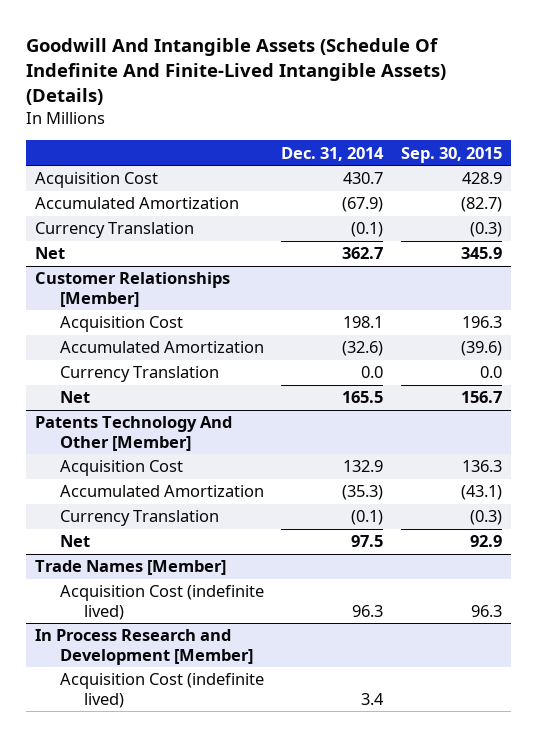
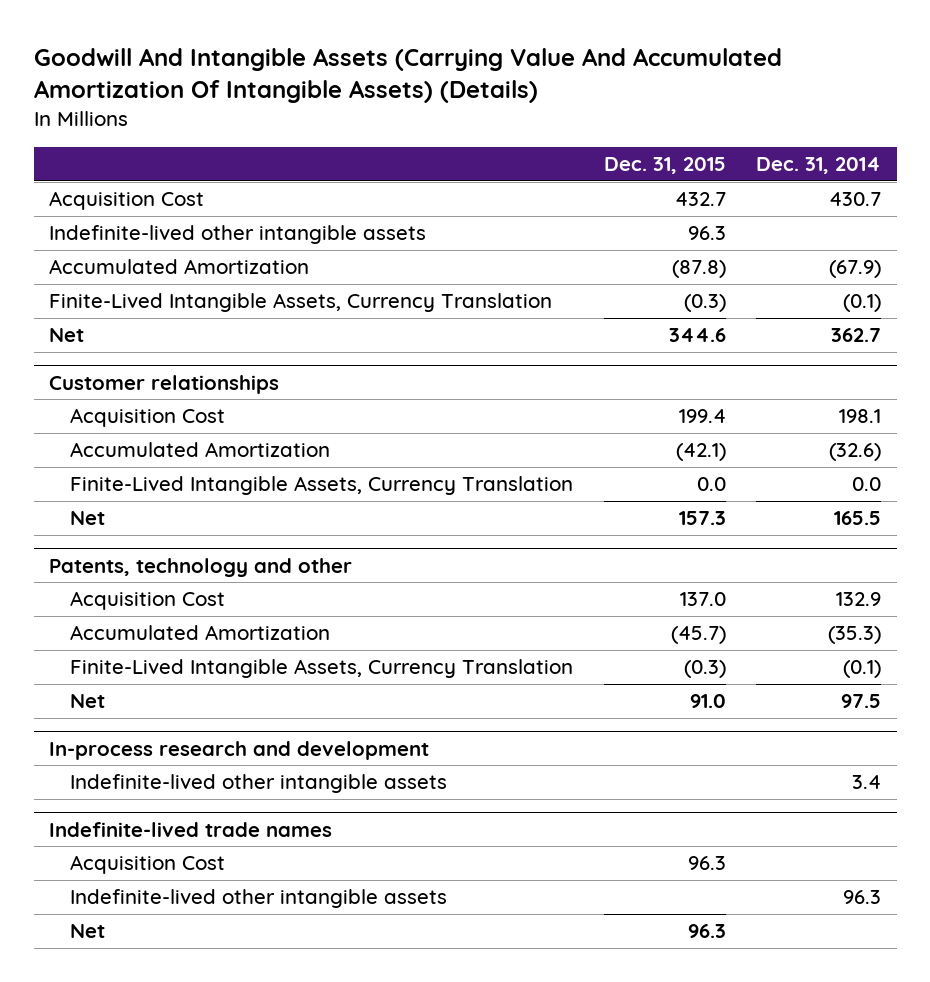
- Goodwill And Intangible Assets (Schedule Of Indefinite And Finite-Lived Intangible Assets) (Details)
+ Goodwill And Intangible Assets (Carrying Value And Accumulated Amortization Of Intangible Assets) (Details)
- | Dec. 31, 2014 | Sep. 30, 2015
+ | Dec. 31, 2015 | Dec. 31, 2014
+ Indefinite-lived other intangible assets | 96.3 |
- Currency Translation | (0.1) | (0.3)
+ Finite-Lived Intangible Assets, Currency Translation | (0.3) | (0.1)
- Customer Relationships [Member]
+ Customer relationships
- Currency Translation | 0.0 | 0.0
+ Finite-Lived Intangible Assets, Currency Translation | 0.0 | 0.0
- Patents Technology And Other [Member]
+ Patents, technology and other
- Currency Translation | (0.1) | (0.3)
+ Finite-Lived Intangible Assets, Currency Translation | (0.3) | (0.1)
- Trade Names [Member]
- Acquisition Cost (indefinite lived) | 96.3 | 96.3
- In Process Research and Development [Member]
- Acquisition Cost (indefinite lived) | 3.4 |
+ In-process research and development
+ Indefinite-lived other intangible assets | | 3.4
+ Indefinite-lived trade names
+ Acquisition Cost | 96.3 |
+ Indefinite-lived other intangible assets | | 96.3
+ Net | 96.3 |

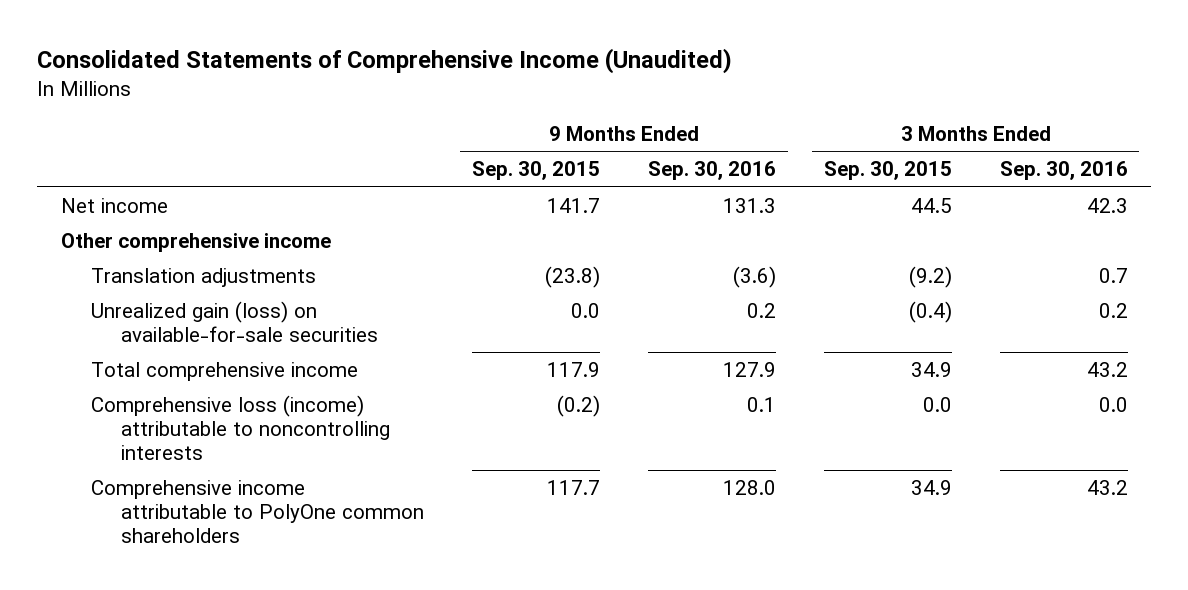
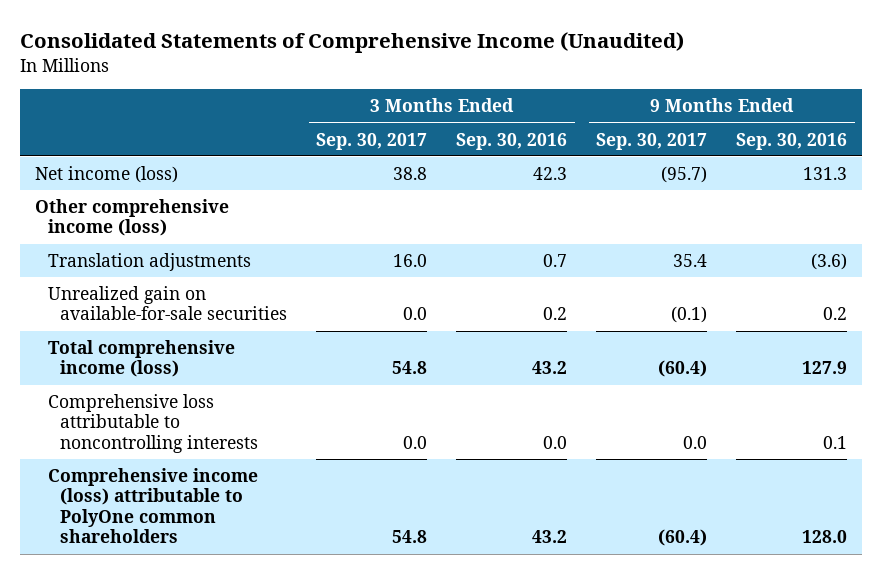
- | 9 Months Ended Sep. 30, 2015 | 9 Months Ended Sep. 30, 2016 | 3 Months Ended Sep. 30, 2015 | 3 Months Ended Sep. 30, 2016
+ | 3 Months Ended Sep. 30, 2017 | 3 Months Ended Sep. 30, 2016 | 9 Months Ended Sep. 30, 2017 | 9 Months Ended Sep. 30, 2016
- Net income | 141.7 | 131.3 | 44.5 | 42.3
- Other comprehensive income
+ Net income (loss) | 38.8 | 42.3 | (95.7) | 131.3
+ Other comprehensive income (loss)
- Unrealized gain (loss) on available-for-sale securities | 0.0 | 0.2 | (0.4) | 0.2
- Total comprehensive income | 117.9 | 127.9 | 34.9 | 43.2
- Comprehensive loss (income) attributable to noncontrolling interests | (0.2) | 0.1 | 0.0 | 0.0
- Comprehensive income attributable to PolyOne common shareholders | 117.7 | 128.0 | 34.9 | 43.2
+ Unrealized gain on available-for-sale securities | 0.0 | 0.2 | (0.1) | 0.2
+ Total comprehensive income (loss) | 54.8 | 43.2 | (60.4) | 127.9
+ Comprehensive loss attributable to noncontrolling interests | 0.0 | 0.0 | 0.0 | 0.1
+ Comprehensive income (loss) attributable to PolyOne common shareholders | 54.8 | 43.2 | (60.4) | 128.0

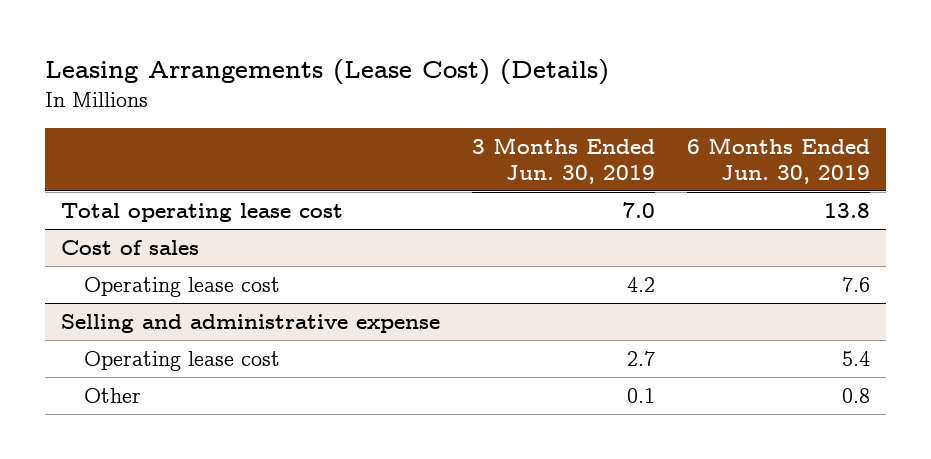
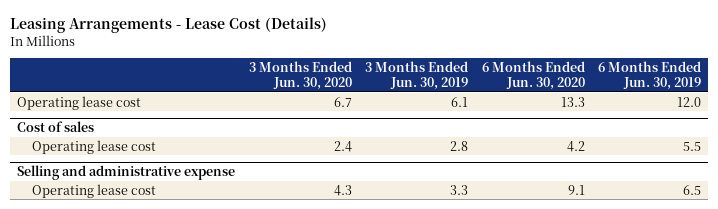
- Leasing Arrangements (Lease Cost) (Details)
+ Leasing Arrangements - Lease Cost (Details)
- | 3 Months Ended Jun. 30, 2019 | 6 Months Ended Jun. 30, 2019
+ | 3 Months Ended Jun. 30, 2020 | 3 Months Ended Jun. 30, 2019 | 6 Months Ended Jun. 30, 2020 | 6 Months Ended Jun. 30, 2019
- Total operating lease cost | 7.0 | 13.8
+ Operating lease cost | 6.7 | 6.1 | 13.3 | 12.0
@ Cost of sales
- Operating lease cost | 4.2 | 7.6
+ Operating lease cost | 2.4 | 2.8 | 4.2 | 5.5
@ Selling and administrative expense
- Operating lease cost | 2.7 | 5.4
- Other | 0.1 | 0.8
+ Operating lease cost | 4.3 | 3.3 | 9.1 | 6.5

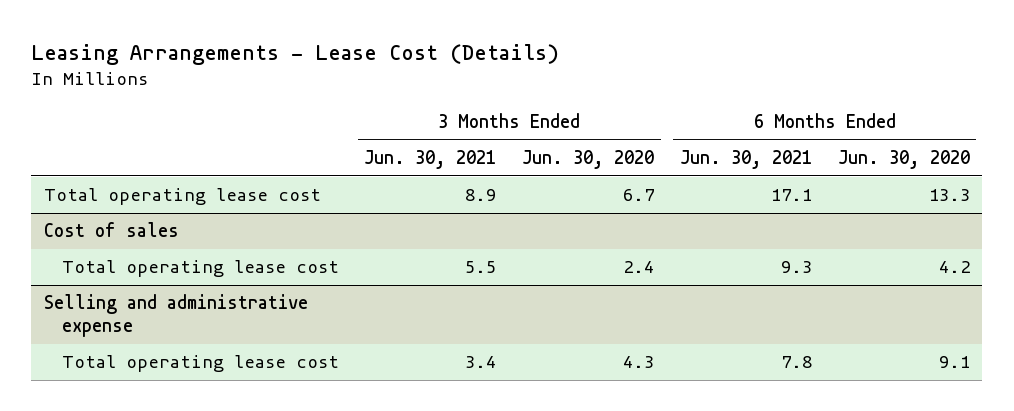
- | 3 Months Ended Jun. 30, 2020 | 3 Months Ended Jun. 30, 2019 | 6 Months Ended Jun. 30, 2020 | 6 Months Ended Jun. 30, 2019
+ | 3 Months Ended Jun. 30, 2021 | 3 Months Ended Jun. 30, 2020 | 6 Months Ended Jun. 30, 2021 | 6 Months Ended Jun. 30, 2020
- Operating lease cost | 6.7 | 6.1 | 13.3 | 12.0
+ Total operating lease cost | 8.9 | 6.7 | 17.1 | 13.3
@ Cost of sales
- Operating lease cost | 2.4 | 2.8 | 4.2 | 5.5
+ Total operating lease cost | 5.5 | 2.4 | 9.3 | 4.2
@ Selling and administrative expense
- Operating lease cost | 4.3 | 3.3 | 9.1 | 6.5
+ Total operating lease cost | 3.4 | 4.3 | 7.8 | 9.1

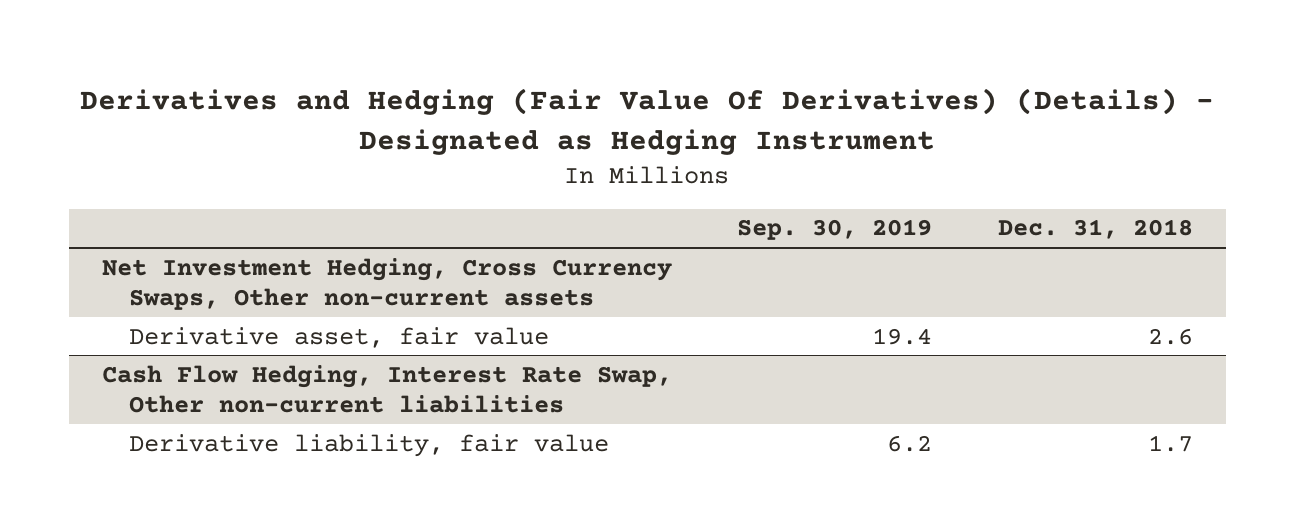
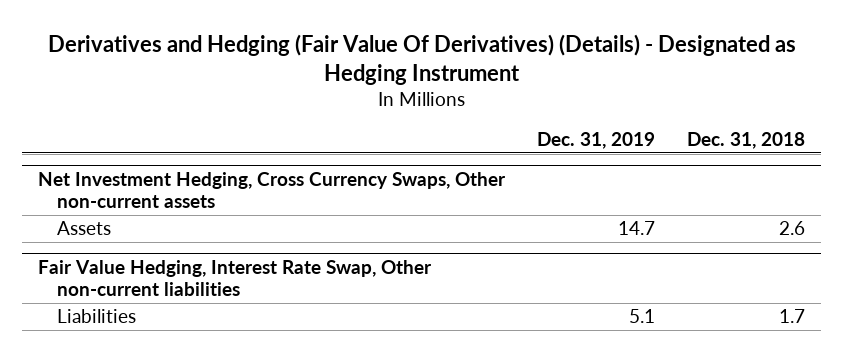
- | Sep. 30, 2019 | Dec. 31, 2018
+ | Dec. 31, 2019 | Dec. 31, 2018
@ Net Investment Hedging, Cross Currency Swaps, Other non-current assets
- Derivative asset, fair value | 19.4 | 2.6
- Cash Flow Hedging, Interest Rate Swap, Other non-current liabilities
- Derivative liability, fair value | 6.2 | 1.7
@ Net Investment Hedging, Cross Currency Swaps, Other non-current assets
+ Assets | 14.7 | 2.6
+ Fair Value Hedging, Interest Rate Swap, Other non-current liabilities
+ Liabilities | 5.1 | 1.7

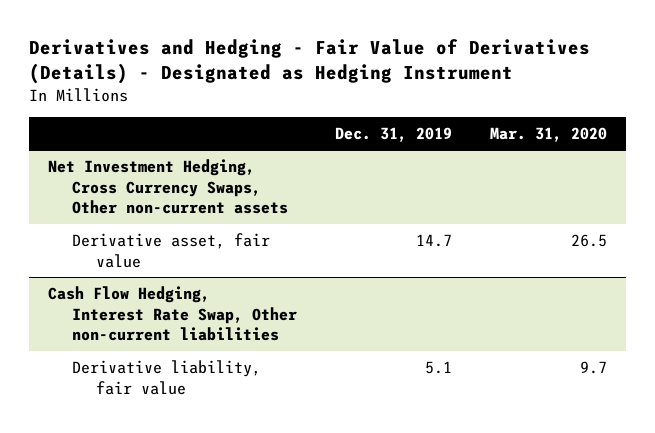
- Derivatives and Hedging (Fair Value Of Derivatives) (Details) - Designated as Hedging Instrument
+ Derivatives and Hedging - Fair Value of Derivatives (Details) - Designated as Hedging Instrument
- | Dec. 31, 2019 | Dec. 31, 2018
+ | Dec. 31, 2019 | Mar. 31, 2020
@ Net Investment Hedging, Cross Currency Swaps, Other non-current assets
- Assets | 14.7 | 2.6
- Fair Value Hedging, Interest Rate Swap, Other non-current liabilities
- Liabilities | 5.1 | 1.7
@ Net Investment Hedging, Cross Currency Swaps, Other non-current assets
+ Derivative asset, fair value | 14.7 | 26.5
+ Cash Flow Hedging, Interest Rate Swap, Other non-current liabilities
+ Derivative liability, fair value | 5.1 | 9.7

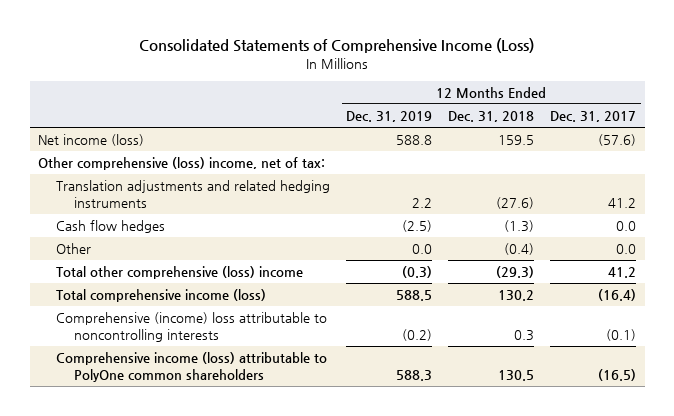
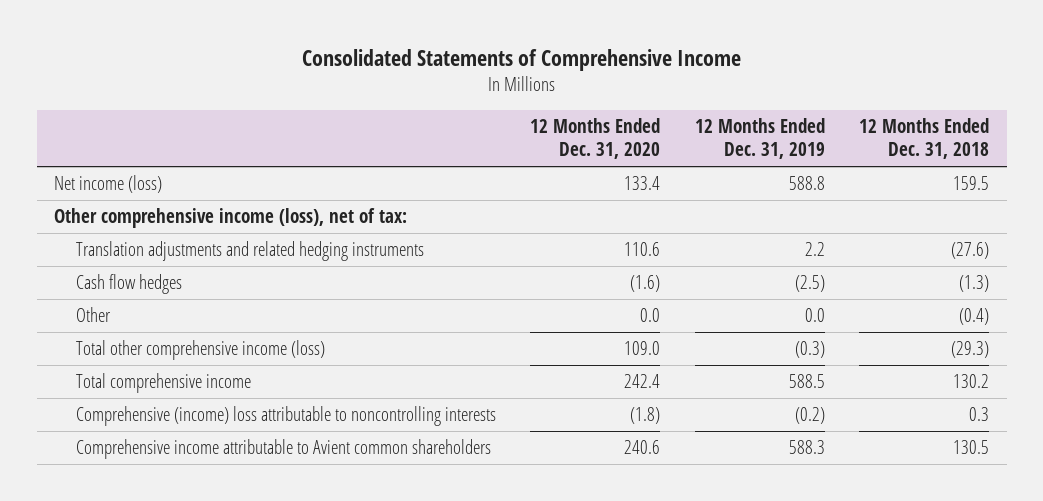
- Consolidated Statements of Comprehensive Income (Loss)
+ Consolidated Statements of Comprehensive Income
- | 12 Months Ended Dec. 31, 2019 | 12 Months Ended Dec. 31, 2018 | 12 Months Ended Dec. 31, 2017
+ | 12 Months Ended Dec. 31, 2020 | 12 Months Ended Dec. 31, 2019 | 12 Months Ended Dec. 31, 2018
- Other comprehensive (loss) income, net of tax:
+ Other comprehensive income (loss), net of tax:
- Total other comprehensive (loss) income | (0.3) | (29.3) | 41.2
- Total comprehensive income (loss) | 588.5 | 130.2 | (16.4)
+ Total other comprehensive income (loss) | 109.0 | (0.3) | (29.3)
+ Total comprehensive income | 242.4 | 588.5 | 130.2
- Comprehensive income (loss) attributable to PolyOne common shareholders | 588.3 | 130.5 | (16.5)
+ Comprehensive income attributable to Avient common shareholders | 240.6 | 588.3 | 130.5

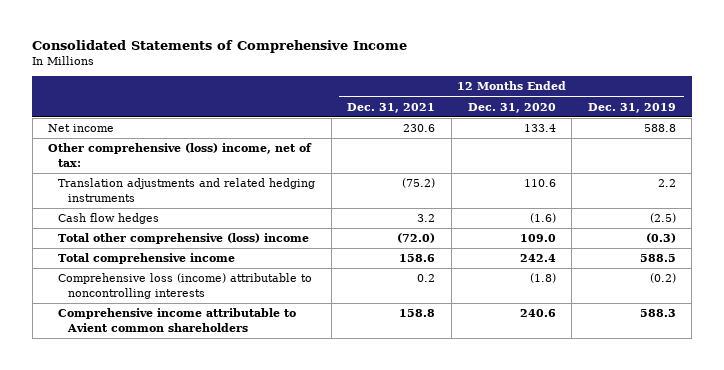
- | 12 Months Ended Dec. 31, 2020 | 12 Months Ended Dec. 31, 2019 | 12 Months Ended Dec. 31, 2018
+ | 12 Months Ended Dec. 31, 2021 | 12 Months Ended Dec. 31, 2020 | 12 Months Ended Dec. 31, 2019
- Net income (loss) | 133.4 | 588.8 | 159.5
- Other comprehensive income (loss), net of tax:
+ Net income | 230.6 | 133.4 | 588.8
+ Other comprehensive (loss) income, net of tax:
- Other | 0.0 | 0.0 | (0.4)
- Total other comprehensive income (loss) | 109.0 | (0.3) | (29.3)
+ Total other comprehensive (loss) income | (72.0) | 109.0 | (0.3)
- Comprehensive (income) loss attributable to noncontrolling interests | (1.8) | (0.2) | 0.3
+ Comprehensive loss (income) attributable to noncontrolling interests | 0.2 | (1.8) | (0.2)

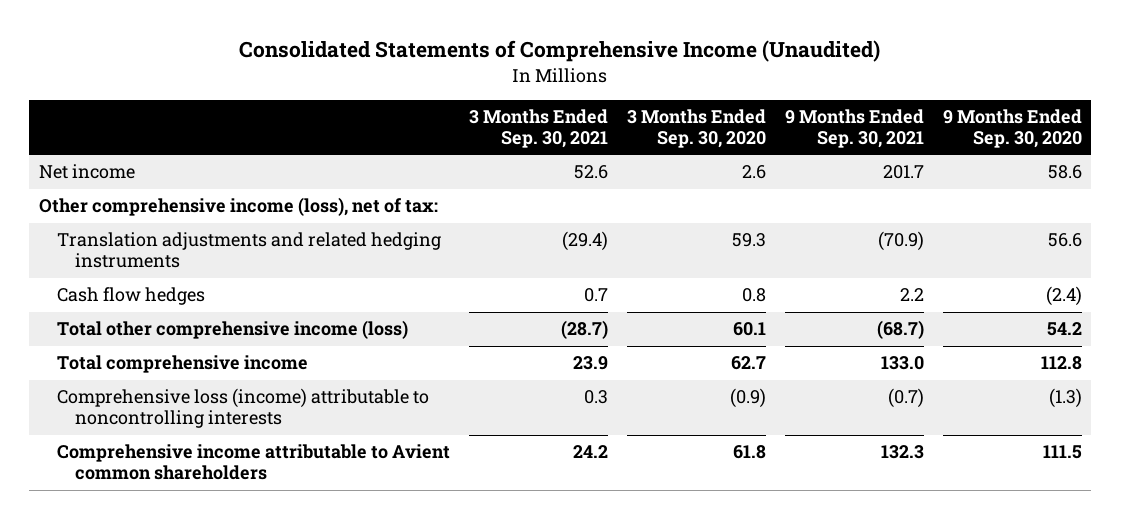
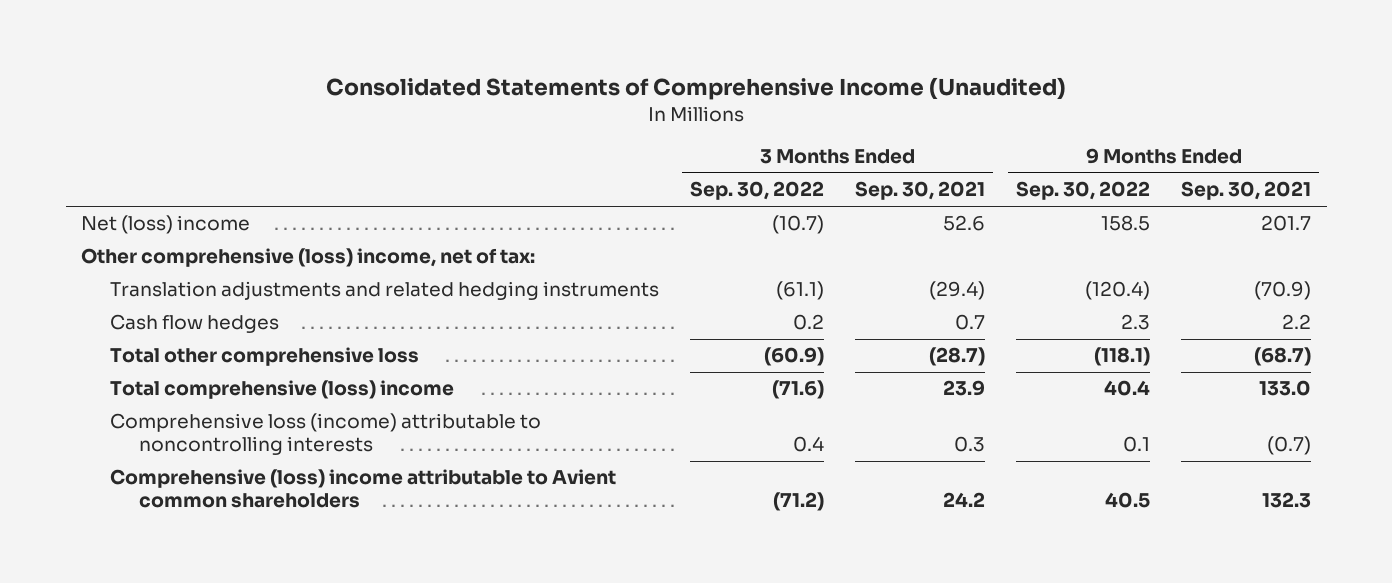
- | 3 Months Ended Sep. 30, 2021 | 3 Months Ended Sep. 30, 2020 | 9 Months Ended Sep. 30, 2021 | 9 Months Ended Sep. 30, 2020
+ | 3 Months Ended Sep. 30, 2022 | 3 Months Ended Sep. 30, 2021 | 9 Months Ended Sep. 30, 2022 | 9 Months Ended Sep. 30, 2021
- Net income | 52.6 | 2.6 | 201.7 | 58.6
- Other comprehensive income (loss), net of tax:
+ Net (loss) income | (10.7) | 52.6 | 158.5 | 201.7
+ Other comprehensive (loss) income, net of tax:
- Total other comprehensive income (loss) | (28.7) | 60.1 | (68.7) | 54.2
- Total comprehensive income | 23.9 | 62.7 | 133.0 | 112.8
+ Total other comprehensive loss | (60.9) | (28.7) | (118.1) | (68.7)
+ Total comprehensive (loss) income | (71.6) | 23.9 | 40.4 | 133.0
- Comprehensive income attributable to Avient common shareholders | 24.2 | 61.8 | 132.3 | 111.5
+ Comprehensive (loss) income attributable to Avient common shareholders | (71.2) | 24.2 | 40.5 | 132.3

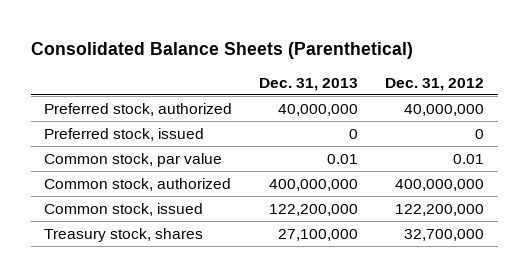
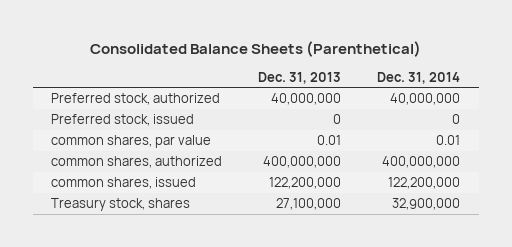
- | Dec. 31, 2013 | Dec. 31, 2012
+ | Dec. 31, 2013 | Dec. 31, 2014
- Common stock, par value | 0.01 | 0.01
- Common stock, authorized | 400,000,000 | 400,000,000
- Common stock, issued | 122,200,000 | 122,200,000
+ common shares, par value | 0.01 | 0.01
+ common shares, authorized | 400,000,000 | 400,000,000
+ common shares, issued | 122,200,000 | 122,200,000

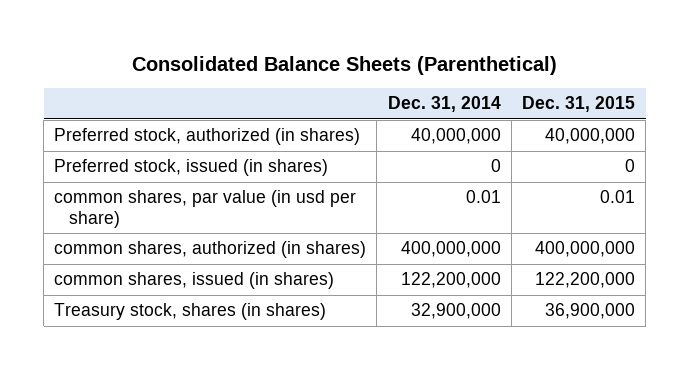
- | Dec. 31, 2013 | Dec. 31, 2014
+ | Dec. 31, 2014 | Dec. 31, 2015
- Preferred stock, authorized | 40,000,000 | 40,000,000
- Preferred stock, issued | 0 | 0
- common shares, par value | 0.01 | 0.01
- common shares, authorized | 400,000,000 | 400,000,000
- common shares, issued | 122,200,000 | 122,200,000
- Treasury stock, shares | 27,100,000 | 32,900,000
+ Preferred stock, authorized (in shares) | 40,000,000 | 40,000,000
+ Preferred stock, issued (in shares) | 0 | 0
+ common shares, par value (in usd per share) | 0.01 | 0.01
+ common shares, authorized (in shares) | 400,000,000 | 400,000,000
+ common shares, issued (in shares) | 122,200,000 | 122,200,000
+ Treasury stock, shares (in shares) | 32,900,000 | 36,900,000

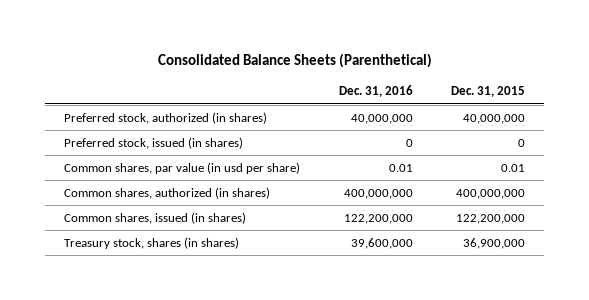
- | Dec. 31, 2014 | Dec. 31, 2015
+ | Dec. 31, 2016 | Dec. 31, 2015
- common shares, par value (in usd per share) | 0.01 | 0.01
- common shares, authorized (in shares) | 400,000,000 | 400,000,000
- common shares, issued (in shares) | 122,200,000 | 122,200,000
+ Common shares, par value (in usd per share) | 0.01 | 0.01
+ Common shares, authorized (in shares) | 400,000,000 | 400,000,000
+ Common shares, issued (in shares) | 122,200,000 | 122,200,000

